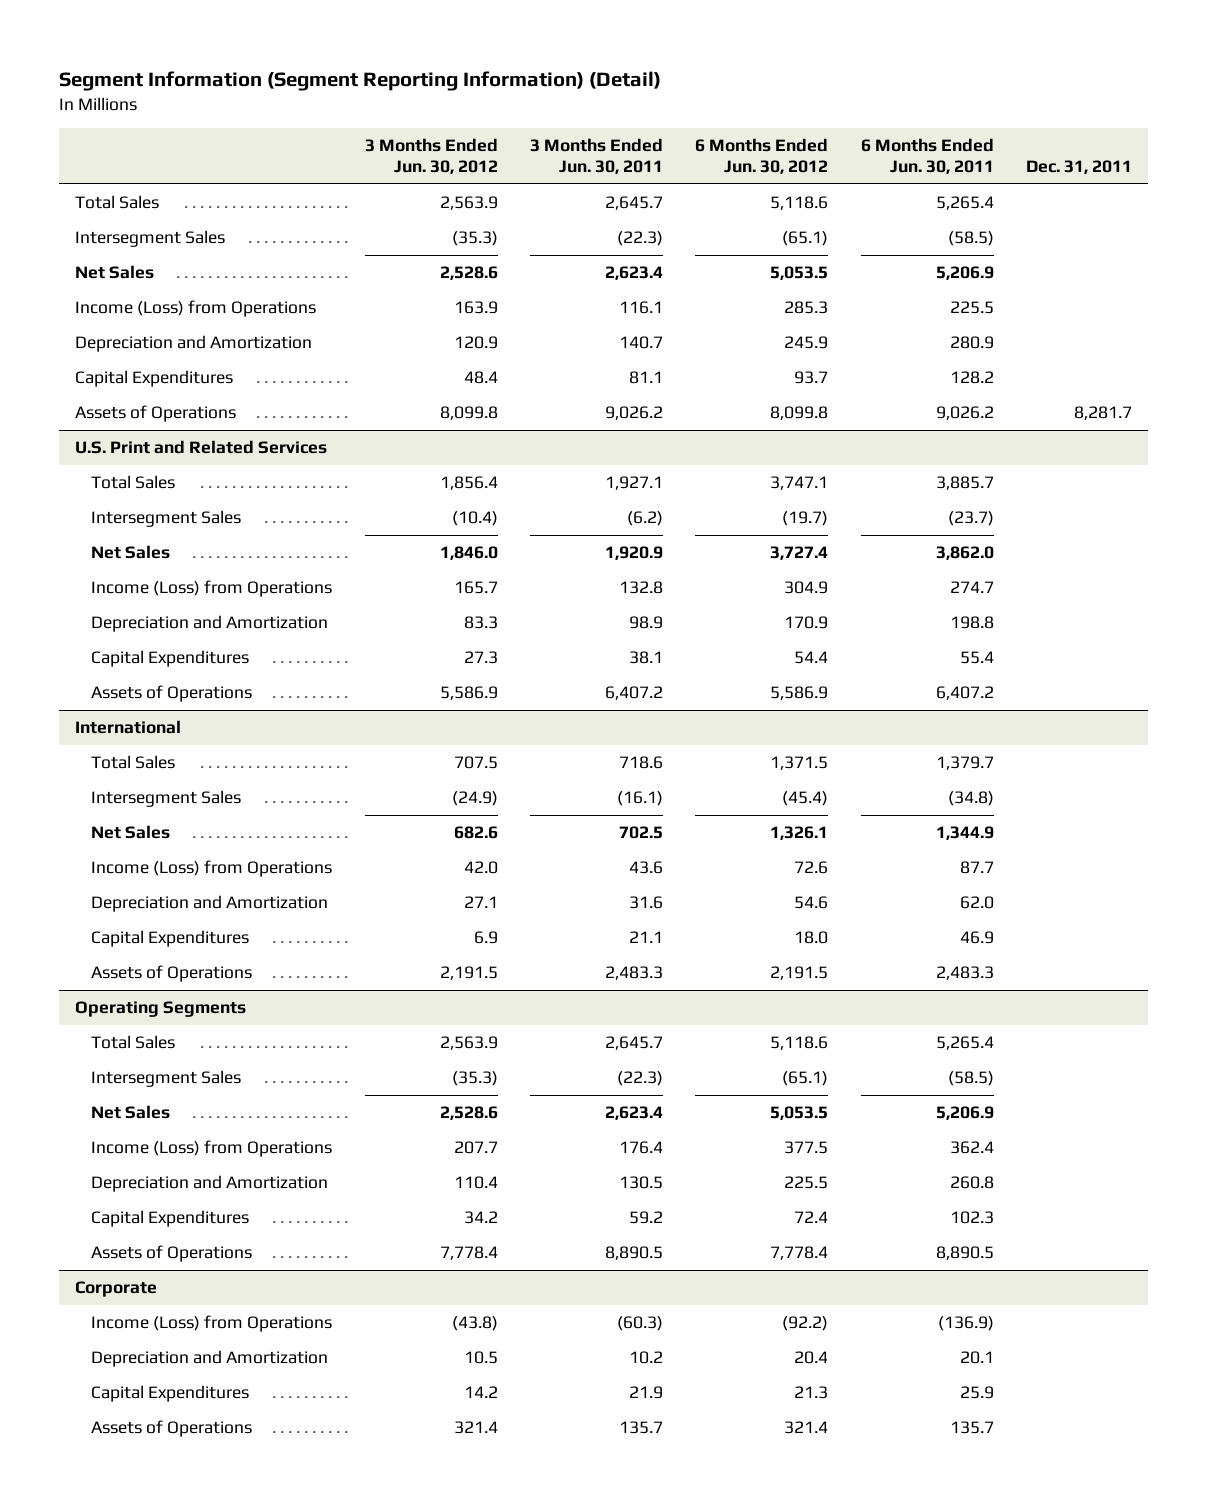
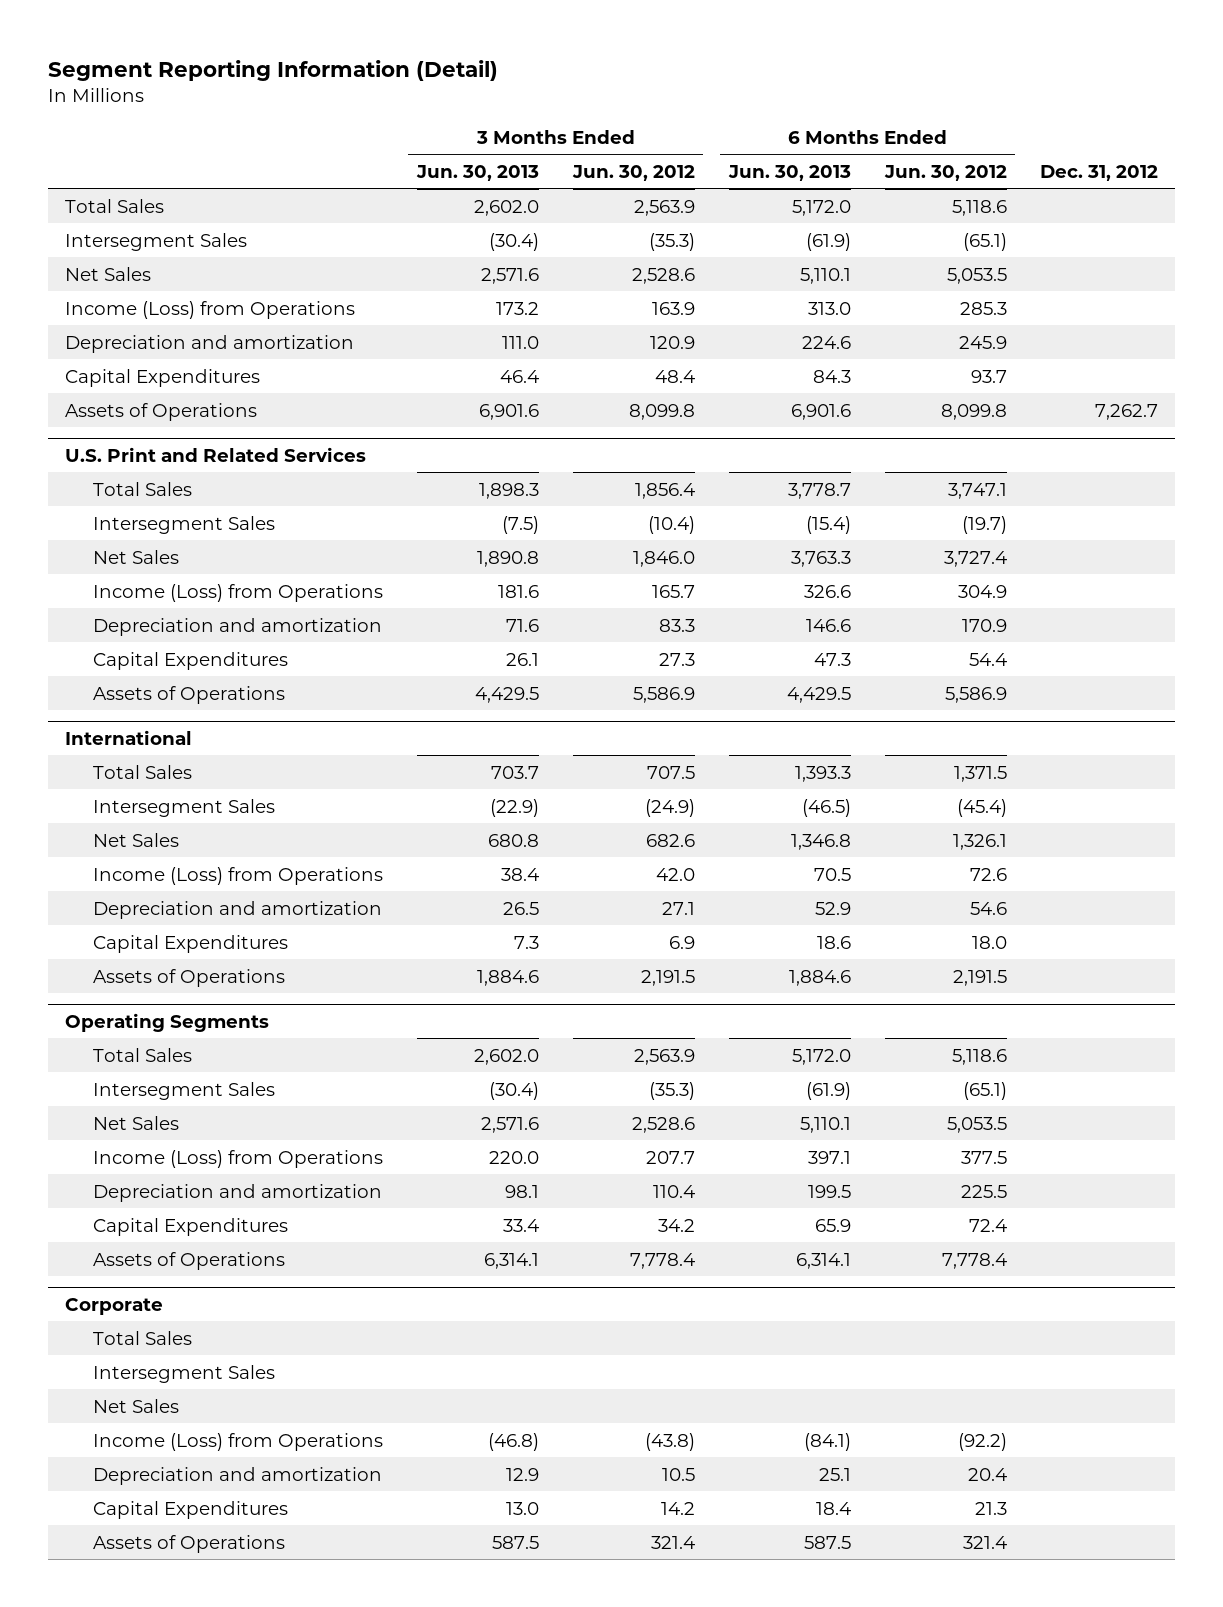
- Segment Information (Segment Reporting Information) (Detail)
+ Segment Reporting Information (Detail)
- | 3 Months Ended Jun. 30, 2012 | 3 Months Ended Jun. 30, 2011 | 6 Months Ended Jun. 30, 2012 | 6 Months Ended Jun. 30, 2011 | Dec. 31, 2011
+ | 3 Months Ended Jun. 30, 2013 | 3 Months Ended Jun. 30, 2012 | 6 Months Ended Jun. 30, 2013 | 6 Months Ended Jun. 30, 2012 | Dec. 31, 2012
- Depreciation and Amortization | 120.9 | 140.7 | 245.9 | 280.9 |
+ Depreciation and amortization | 111.0 | 120.9 | 224.6 | 245.9 |
@ U.S. Print and Related Services
- Depreciation and Amortization | 83.3 | 98.9 | 170.9 | 198.8 |
+ Depreciation and amortization | 71.6 | 83.3 | 146.6 | 170.9 |
@ International
- Depreciation and Amortization | 27.1 | 31.6 | 54.6 | 62.0 |
+ Depreciation and amortization | 26.5 | 27.1 | 52.9 | 54.6 |
@ Operating Segments
- Depreciation and Amortization | 110.4 | 130.5 | 225.5 | 260.8 |
+ Depreciation and amortization | 98.1 | 110.4 | 199.5 | 225.5 |
@ Corporate
+ Total Sales
+ Intersegment Sales
+ Net Sales
- Depreciation and Amortization | 10.5 | 10.2 | 20.4 | 20.1 |
+ Depreciation and amortization | 12.9 | 10.5 | 25.1 | 20.4 |

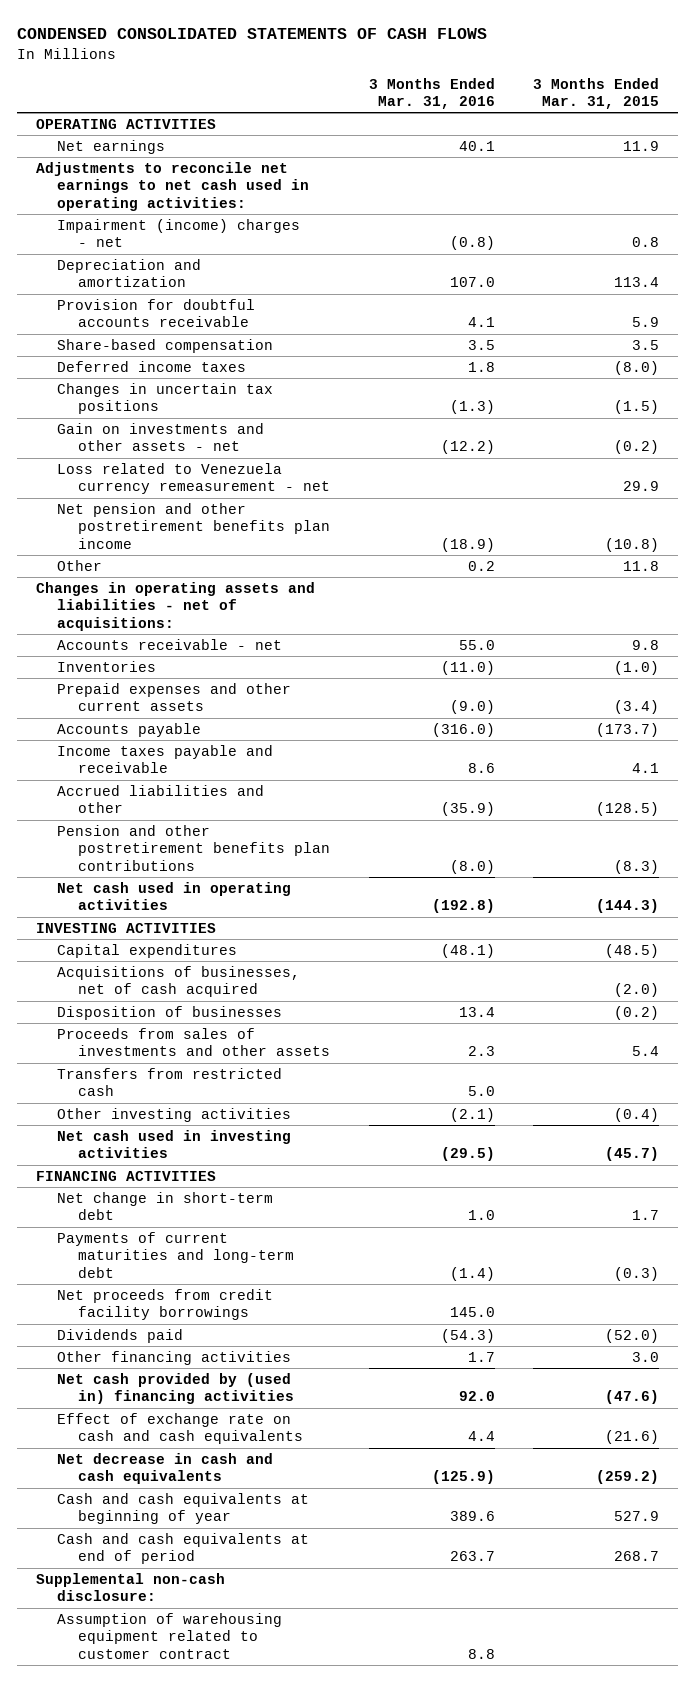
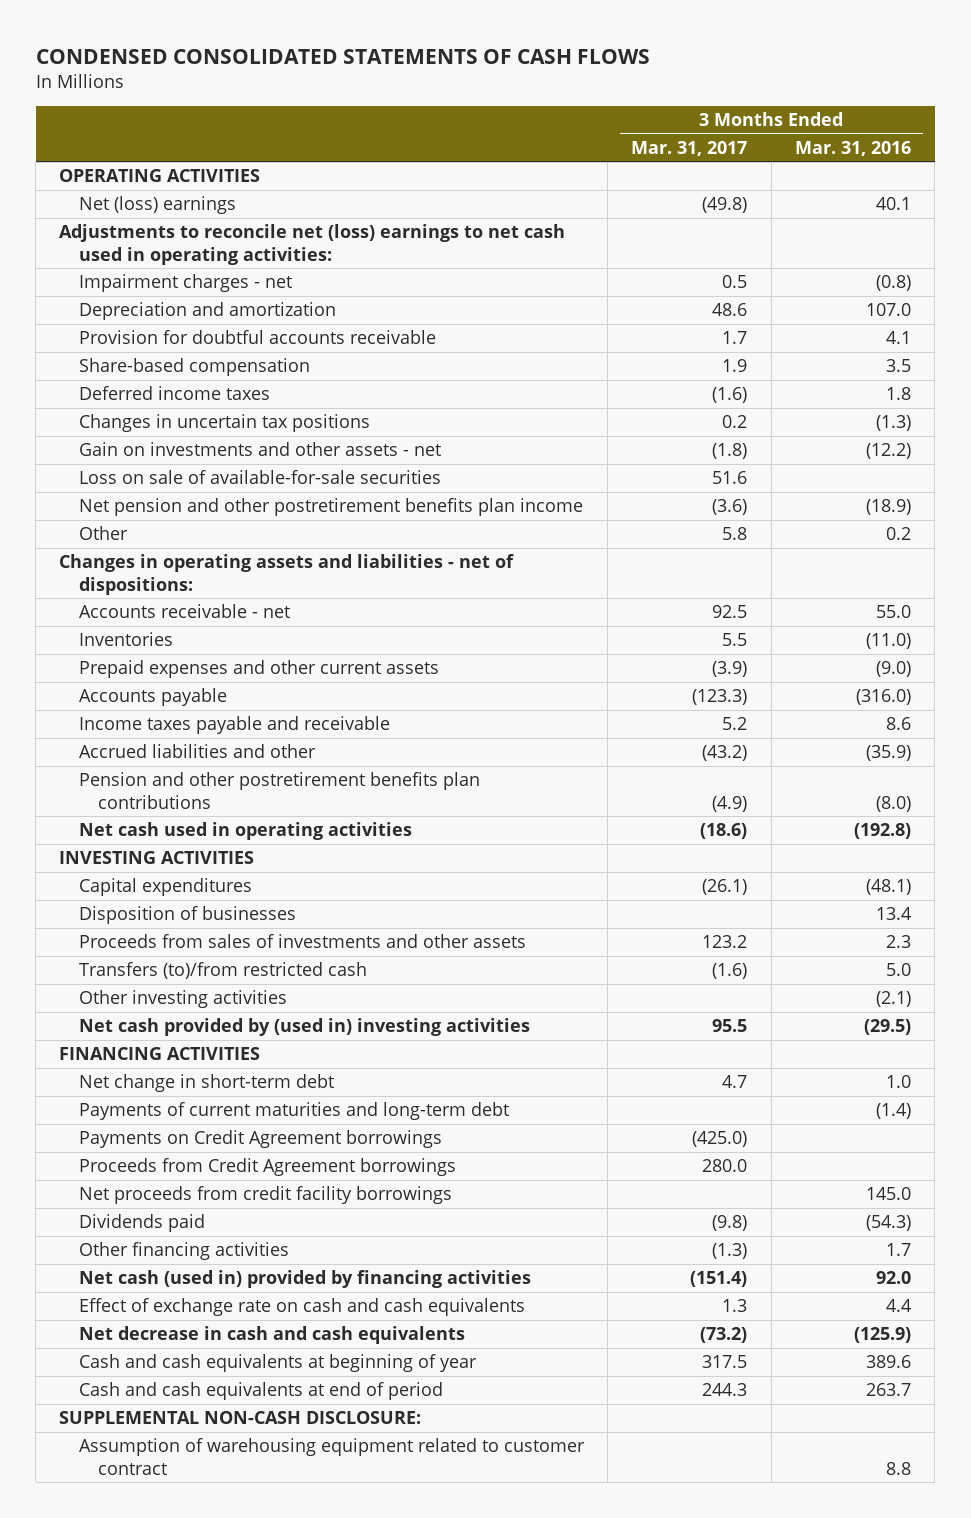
- | 3 Months Ended Mar. 31, 2016 | 3 Months Ended Mar. 31, 2015
+ | 3 Months Ended Mar. 31, 2017 | 3 Months Ended Mar. 31, 2016
- Net earnings | 40.1 | 11.9
- Adjustments to reconcile net earnings to net cash used in operating activities:
- Impairment (income) charges - net | (0.8) | 0.8
+ Net (loss) earnings | (49.8) | 40.1
+ Adjustments to reconcile net (loss) earnings to net cash used in operating activities:
+ Impairment charges - net | 0.5 | (0.8)
- Loss related to Venezuela currency remeasurement - net | | 29.9
+ Loss on sale of available-for-sale securities | 51.6 |
- Changes in operating assets and liabilities - net of acquisitions:
+ Changes in operating assets and liabilities - net of dispositions:
- Acquisitions of businesses, net of cash acquired | | (2.0)
- Transfers from restricted cash | 5.0 |
+ Transfers (to)/from restricted cash | (1.6) | 5.0
- Net cash used in investing activities | (29.5) | (45.7)
+ Net cash provided by (used in) investing activities | 95.5 | (29.5)
+ Payments on Credit Agreement borrowings | (425.0) |
+ Proceeds from Credit Agreement borrowings | 280.0 |
- Net cash provided by (used in) financing activities | 92.0 | (47.6)
+ Net cash (used in) provided by financing activities | (151.4) | 92.0
- Supplemental non-cash disclosure:
+ SUPPLEMENTAL NON-CASH DISCLOSURE:

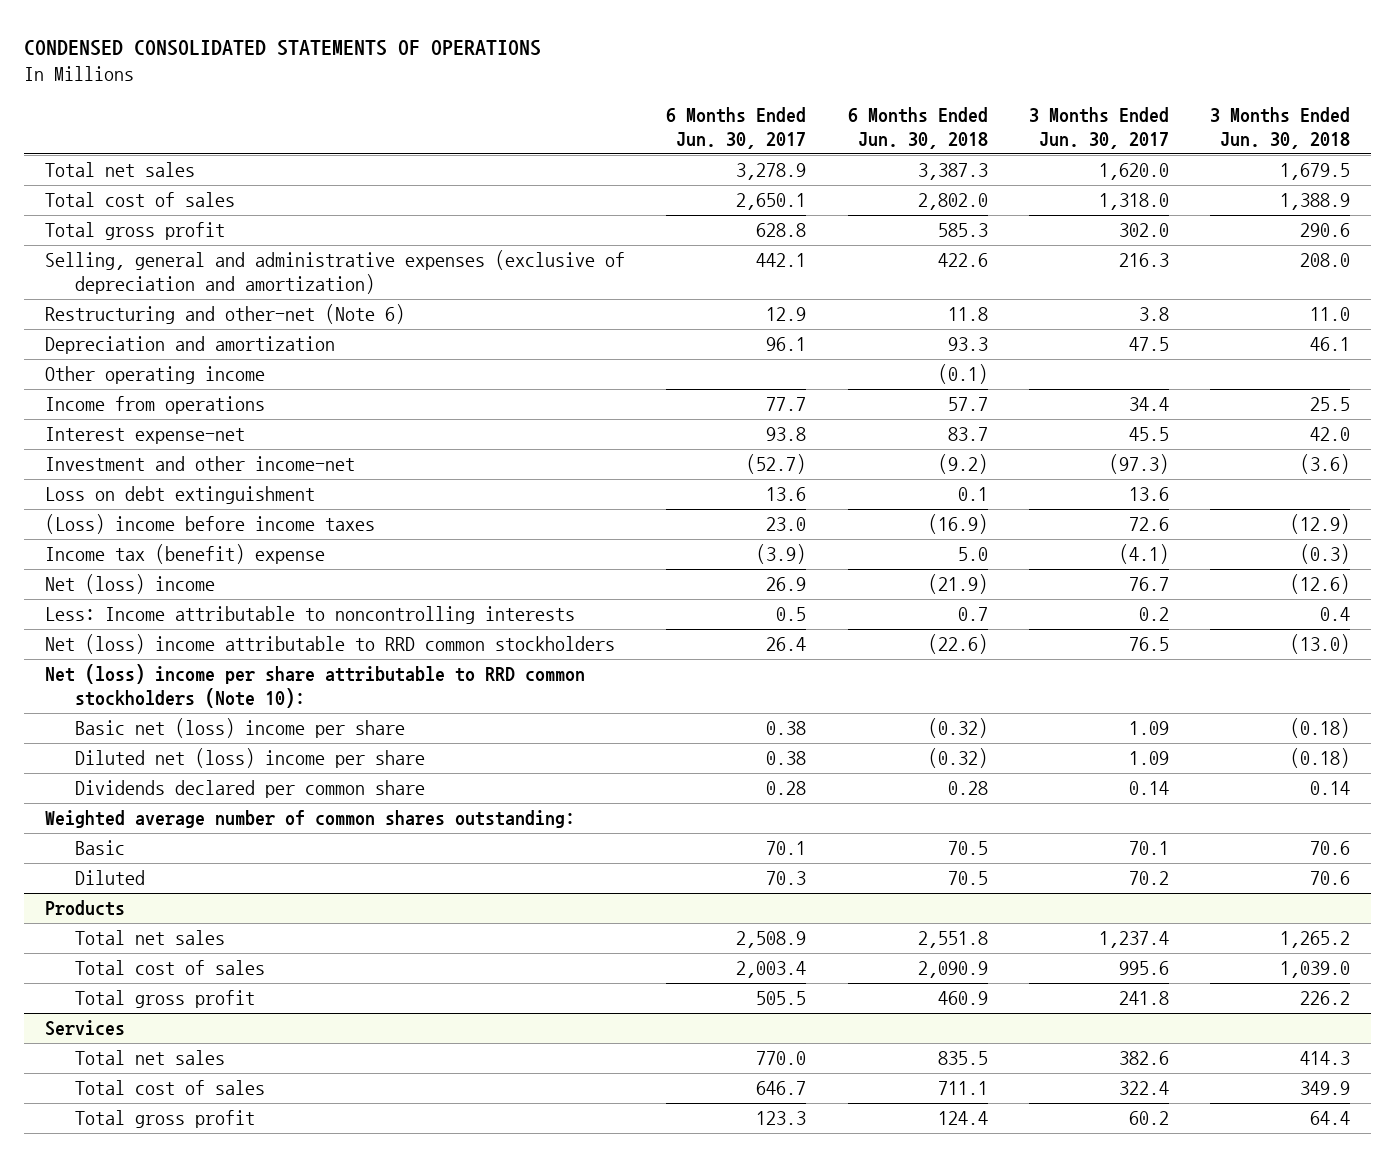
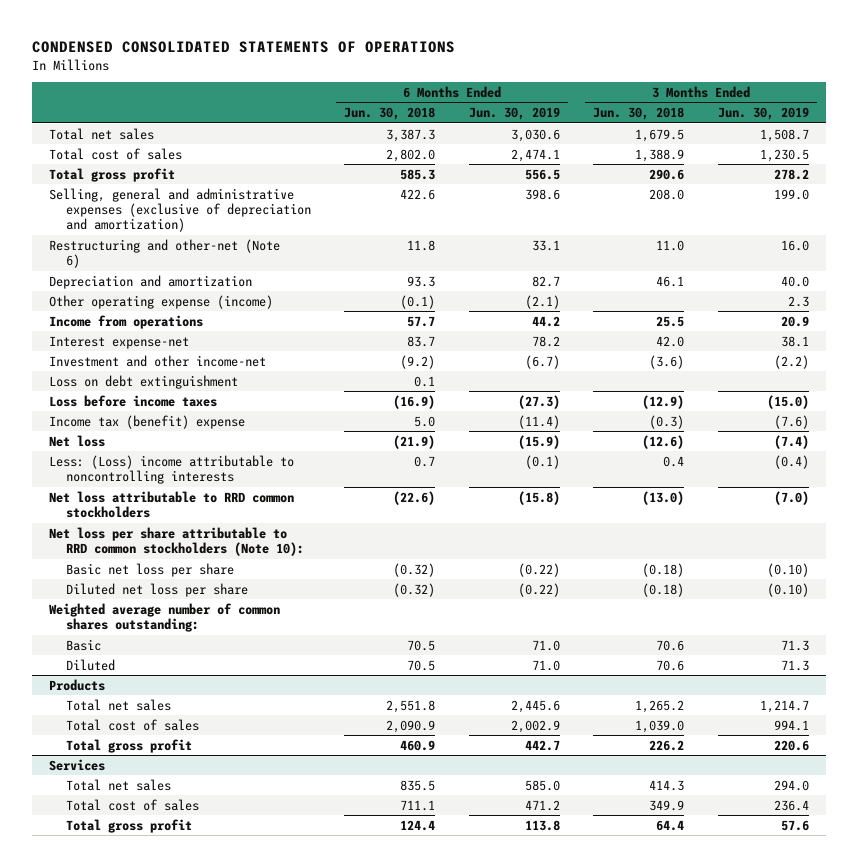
- | 6 Months Ended Jun. 30, 2017 | 6 Months Ended Jun. 30, 2018 | 3 Months Ended Jun. 30, 2017 | 3 Months Ended Jun. 30, 2018
+ | 6 Months Ended Jun. 30, 2018 | 6 Months Ended Jun. 30, 2019 | 3 Months Ended Jun. 30, 2018 | 3 Months Ended Jun. 30, 2019
- Other operating income | | (0.1) | |
+ Other operating expense (income) | (0.1) | (2.1) | | 2.3
- (Loss) income before income taxes | 23.0 | (16.9) | 72.6 | (12.9)
+ Loss before income taxes | (16.9) | (27.3) | (12.9) | (15.0)
- Net (loss) income | 26.9 | (21.9) | 76.7 | (12.6)
- Less: Income attributable to noncontrolling interests | 0.5 | 0.7 | 0.2 | 0.4
- Net (loss) income attributable to RRD common stockholders | 26.4 | (22.6) | 76.5 | (13.0)
- Net (loss) income per share attributable to RRD common stockholders (Note 10):
- Basic net (loss) income per share | 0.38 | (0.32) | 1.09 | (0.18)
- Diluted net (loss) income per share | 0.38 | (0.32) | 1.09 | (0.18)
- Dividends declared per common share | 0.28 | 0.28 | 0.14 | 0.14
+ Net loss | (21.9) | (15.9) | (12.6) | (7.4)
+ Less: (Loss) income attributable to noncontrolling interests | 0.7 | (0.1) | 0.4 | (0.4)
+ Net loss attributable to RRD common stockholders | (22.6) | (15.8) | (13.0) | (7.0)
+ Net loss per share attributable to RRD common stockholders (Note 10):
+ Basic net loss per share | (0.32) | (0.22) | (0.18) | (0.10)
+ Diluted net loss per share | (0.32) | (0.22) | (0.18) | (0.10)

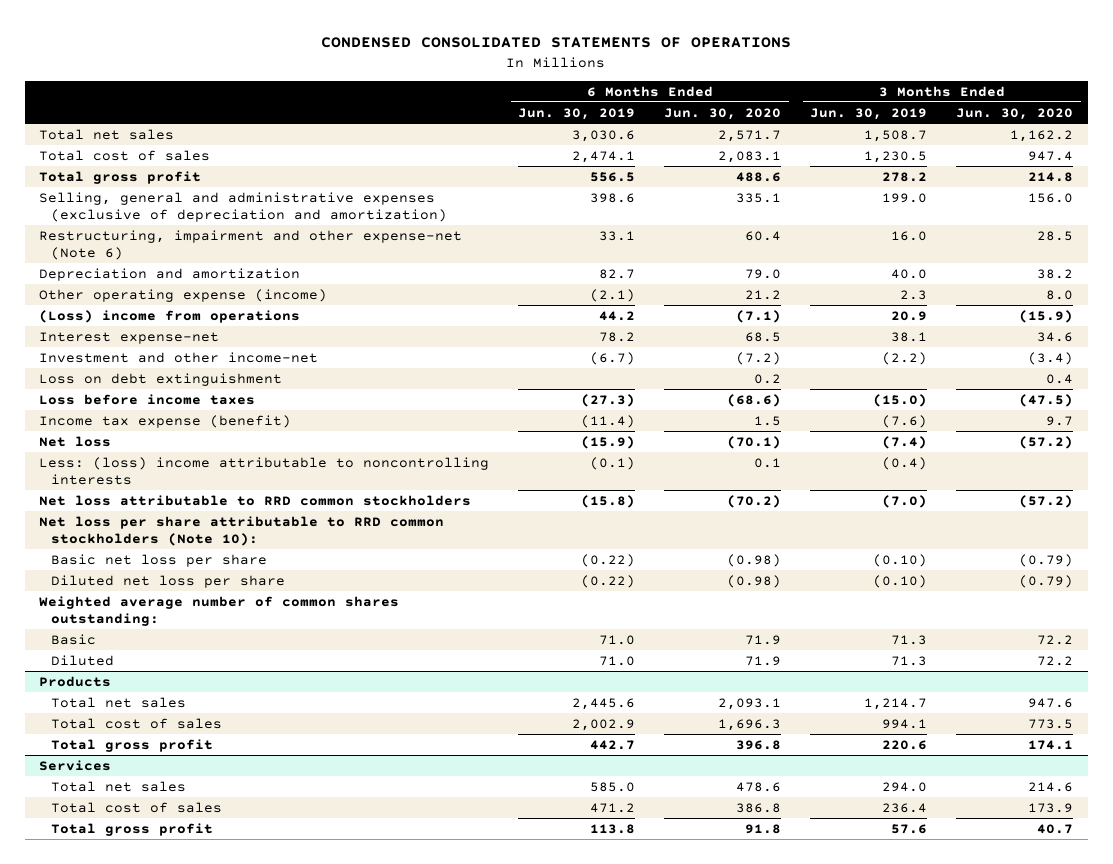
- | 6 Months Ended Jun. 30, 2018 | 6 Months Ended Jun. 30, 2019 | 3 Months Ended Jun. 30, 2018 | 3 Months Ended Jun. 30, 2019
+ | 6 Months Ended Jun. 30, 2019 | 6 Months Ended Jun. 30, 2020 | 3 Months Ended Jun. 30, 2019 | 3 Months Ended Jun. 30, 2020
- Restructuring and other-net (Note 6) | 11.8 | 33.1 | 11.0 | 16.0
+ Restructuring, impairment and other expense-net (Note 6) | 33.1 | 60.4 | 16.0 | 28.5
- Income from operations | 57.7 | 44.2 | 25.5 | 20.9
+ (Loss) income from operations | 44.2 | (7.1) | 20.9 | (15.9)
- Income tax (benefit) expense | 5.0 | (11.4) | (0.3) | (7.6)
+ Income tax expense (benefit) | (11.4) | 1.5 | (7.6) | 9.7
- Less: (Loss) income attributable to noncontrolling interests | 0.7 | (0.1) | 0.4 | (0.4)
+ Less: (loss) income attributable to noncontrolling interests | (0.1) | 0.1 | (0.4) |

